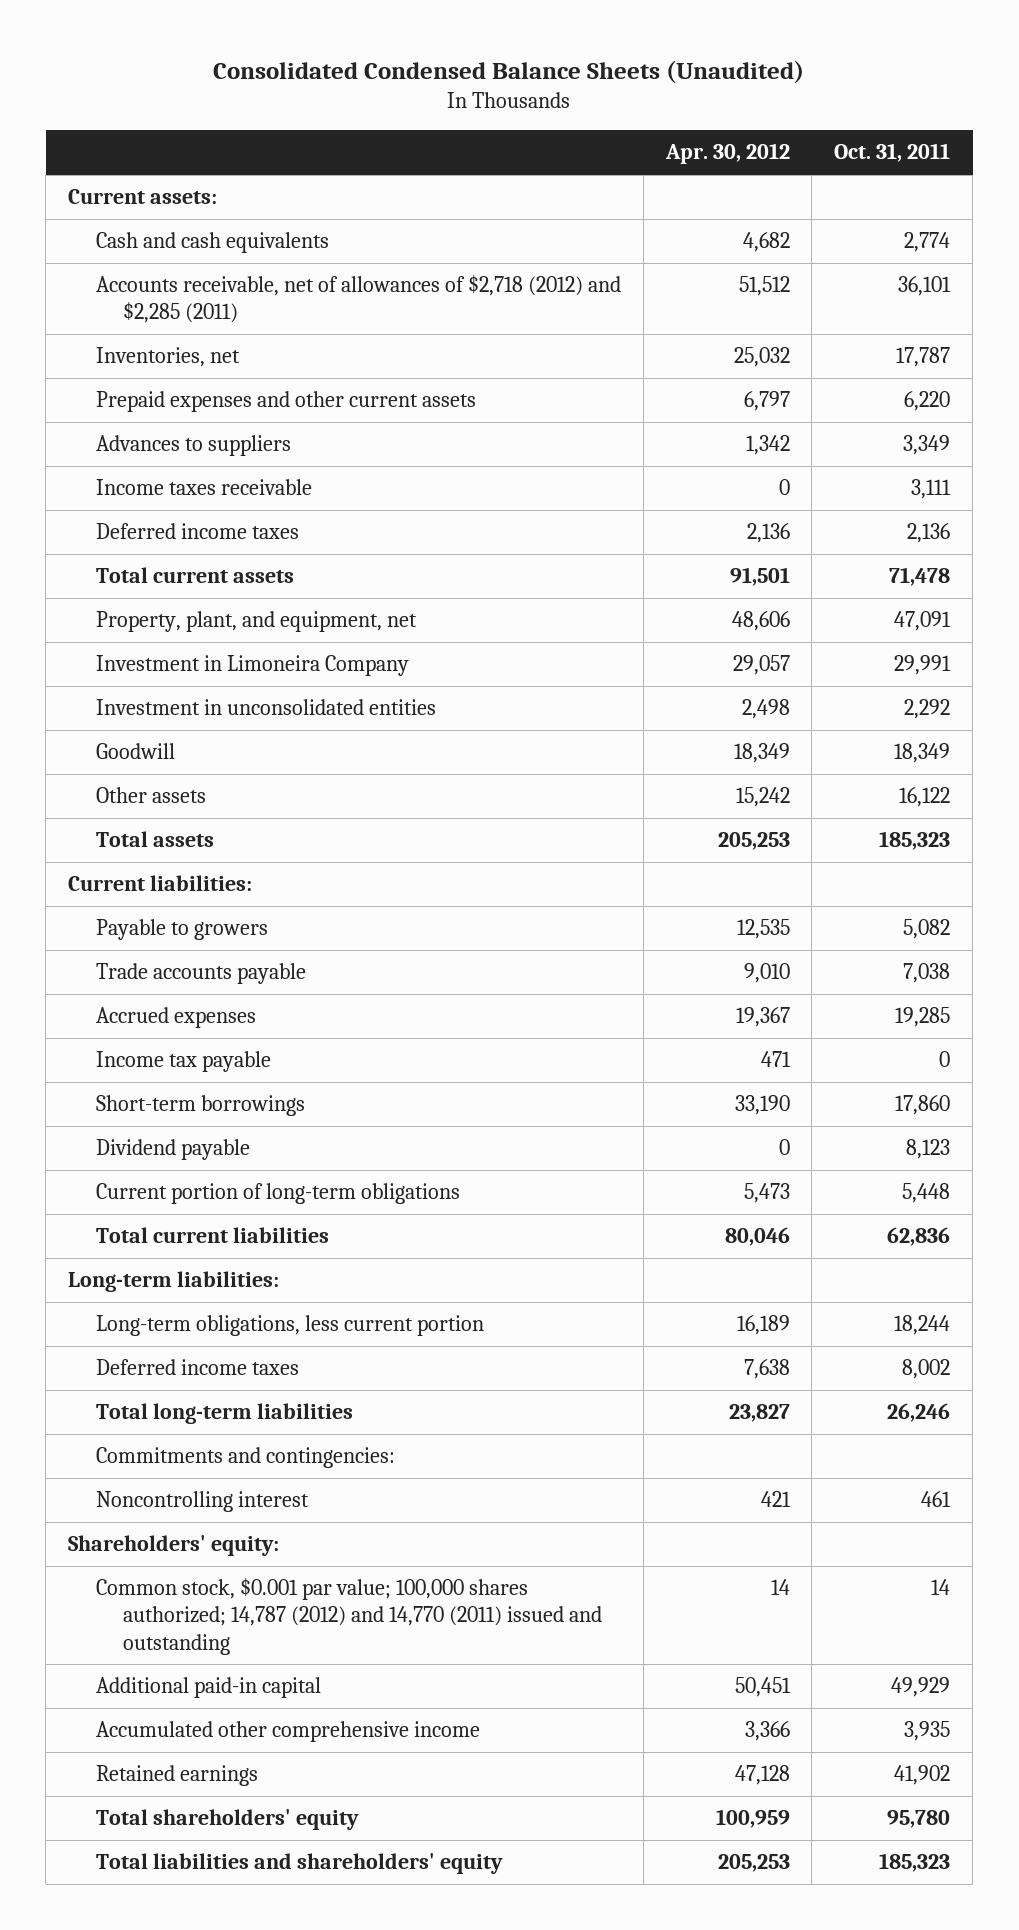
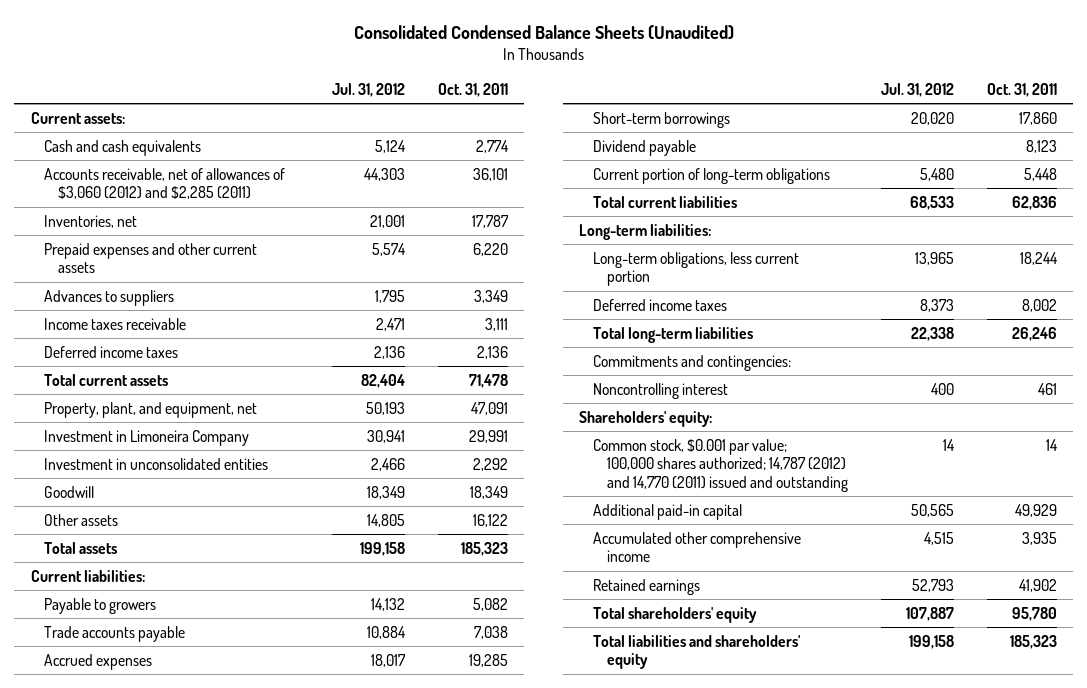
- | Apr. 30, 2012 | Oct. 31, 2011
+ | Jul. 31, 2012 | Oct. 31, 2011
- Accounts receivable, net of allowances of $2,718 (2012) and $2,285 (2011) | 51,512 | 36,101
+ Accounts receivable, net of allowances of $3,060 (2012) and $2,285 (2011) | 44,303 | 36,101
- Income tax payable | 471 | 0

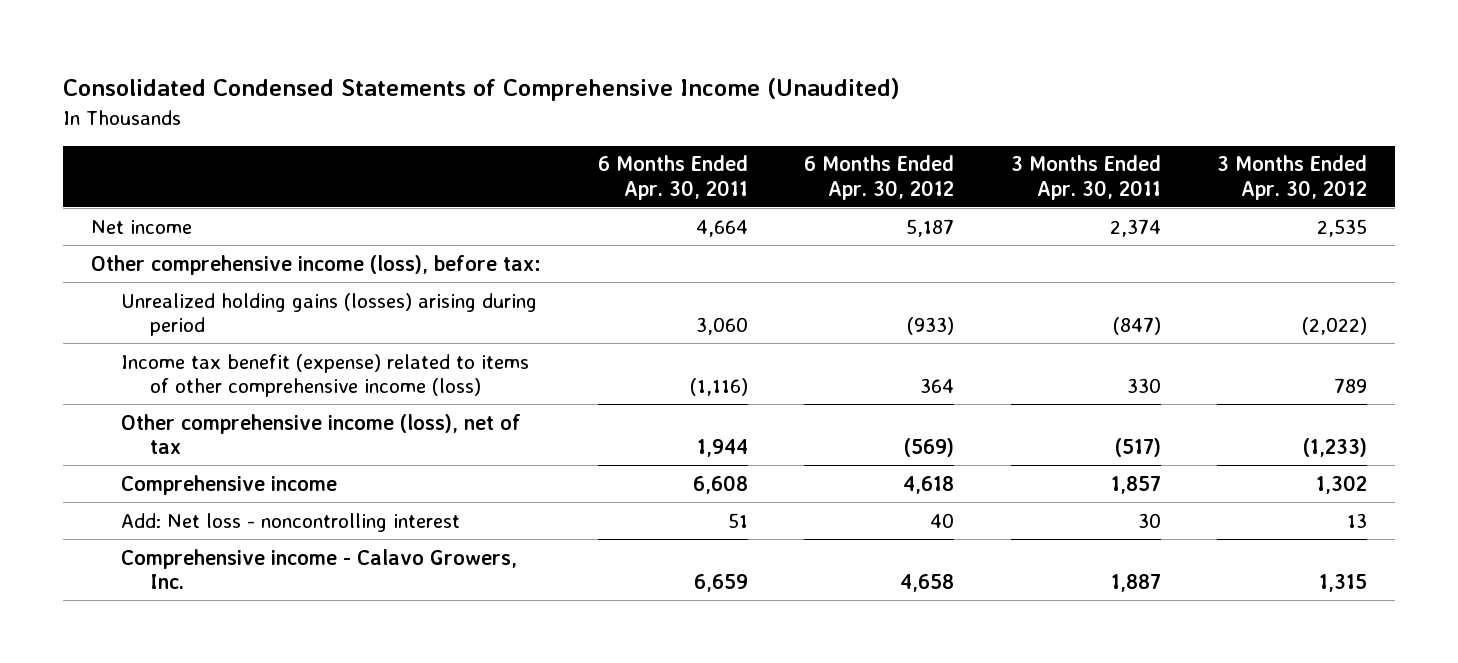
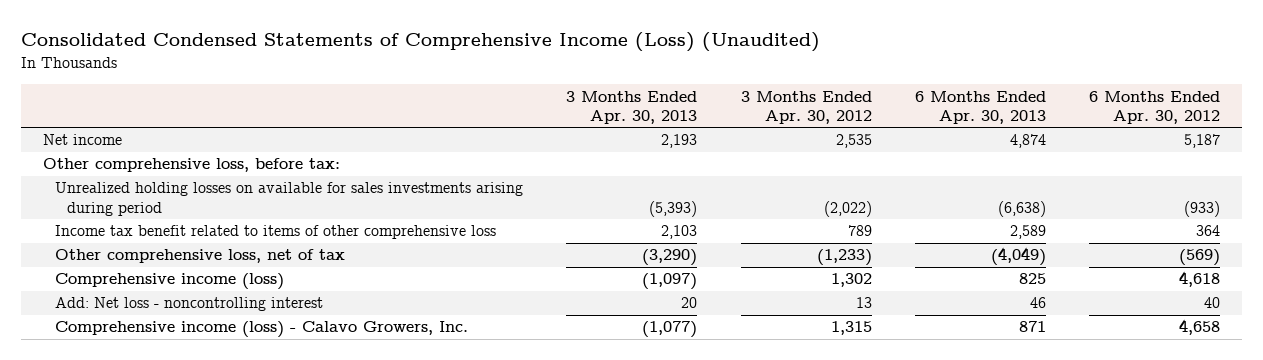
- Consolidated Condensed Statements of Comprehensive Income (Unaudited)
+ Consolidated Condensed Statements of Comprehensive Income (Loss) (Unaudited)
- | 6 Months Ended Apr. 30, 2011 | 6 Months Ended Apr. 30, 2012 | 3 Months Ended Apr. 30, 2011 | 3 Months Ended Apr. 30, 2012
+ | 3 Months Ended Apr. 30, 2013 | 3 Months Ended Apr. 30, 2012 | 6 Months Ended Apr. 30, 2013 | 6 Months Ended Apr. 30, 2012
- Other comprehensive income (loss), before tax:
- Unrealized holding gains (losses) arising during period | 3,060 | (933) | (847) | (2,022)
- Income tax benefit (expense) related to items of other comprehensive income (loss) | (1,116) | 364 | 330 | 789
- Other comprehensive income (loss), net of tax | 1,944 | (569) | (517) | (1,233)
- Comprehensive income | 6,608 | 4,618 | 1,857 | 1,302
+ Other comprehensive loss, before tax:
+ Unrealized holding losses on available for sales investments arising during period | (5,393) | (2,022) | (6,638) | (933)
+ Income tax benefit related to items of other comprehensive loss | 2,103 | 789 | 2,589 | 364
+ Other comprehensive loss, net of tax | (3,290) | (1,233) | (4,049) | (569)
+ Comprehensive income (loss) | (1,097) | 1,302 | 825 | 4,618
- Comprehensive income - Calavo Growers, Inc. | 6,659 | 4,658 | 1,887 | 1,315
+ Comprehensive income (loss) - Calavo Growers, Inc. | (1,077) | 1,315 | 871 | 4,658

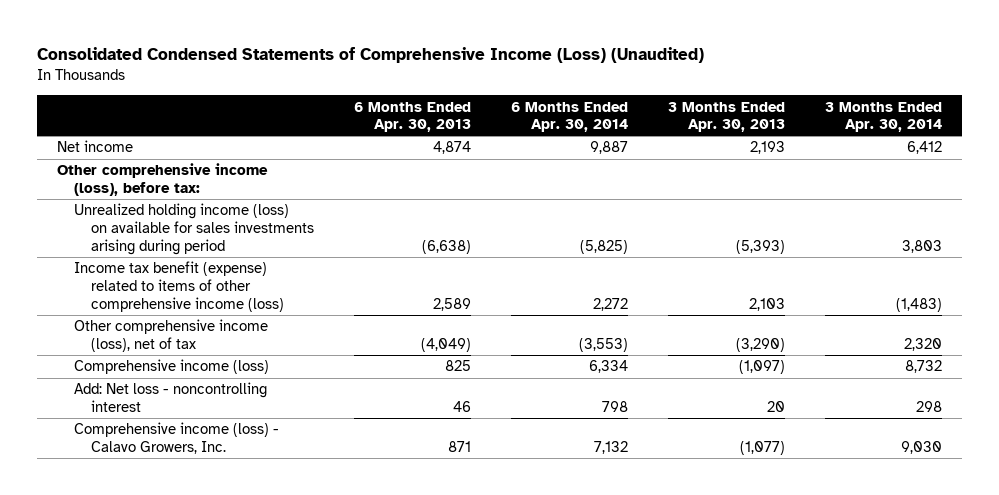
- | 3 Months Ended Apr. 30, 2013 | 3 Months Ended Apr. 30, 2012 | 6 Months Ended Apr. 30, 2013 | 6 Months Ended Apr. 30, 2012
+ | 6 Months Ended Apr. 30, 2013 | 6 Months Ended Apr. 30, 2014 | 3 Months Ended Apr. 30, 2013 | 3 Months Ended Apr. 30, 2014
- Other comprehensive loss, before tax:
- Unrealized holding losses on available for sales investments arising during period | (5,393) | (2,022) | (6,638) | (933)
- Income tax benefit related to items of other comprehensive loss | 2,103 | 789 | 2,589 | 364
- Other comprehensive loss, net of tax | (3,290) | (1,233) | (4,049) | (569)
+ Other comprehensive income (loss), before tax:
+ Unrealized holding income (loss) on available for sales investments arising during period | (6,638) | (5,825) | (5,393) | 3,803
+ Income tax benefit (expense) related to items of other comprehensive income (loss) | 2,589 | 2,272 | 2,103 | (1,483)
+ Other comprehensive income (loss), net of tax | (4,049) | (3,553) | (3,290) | 2,320

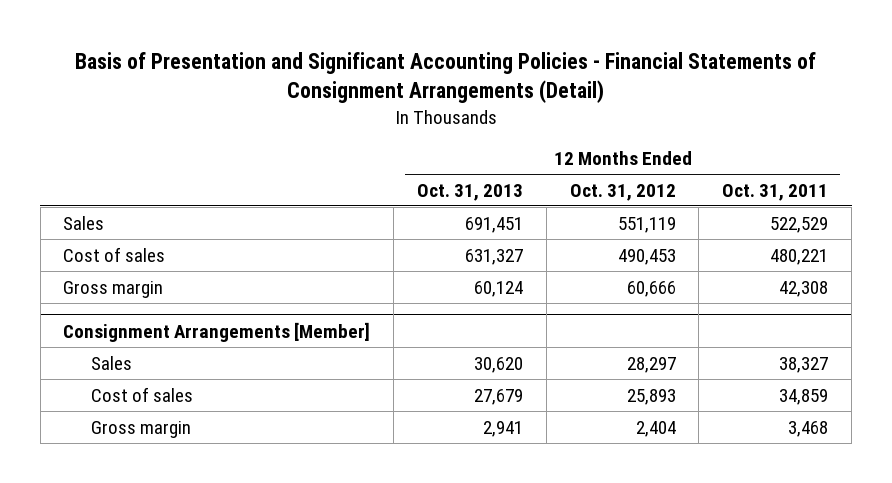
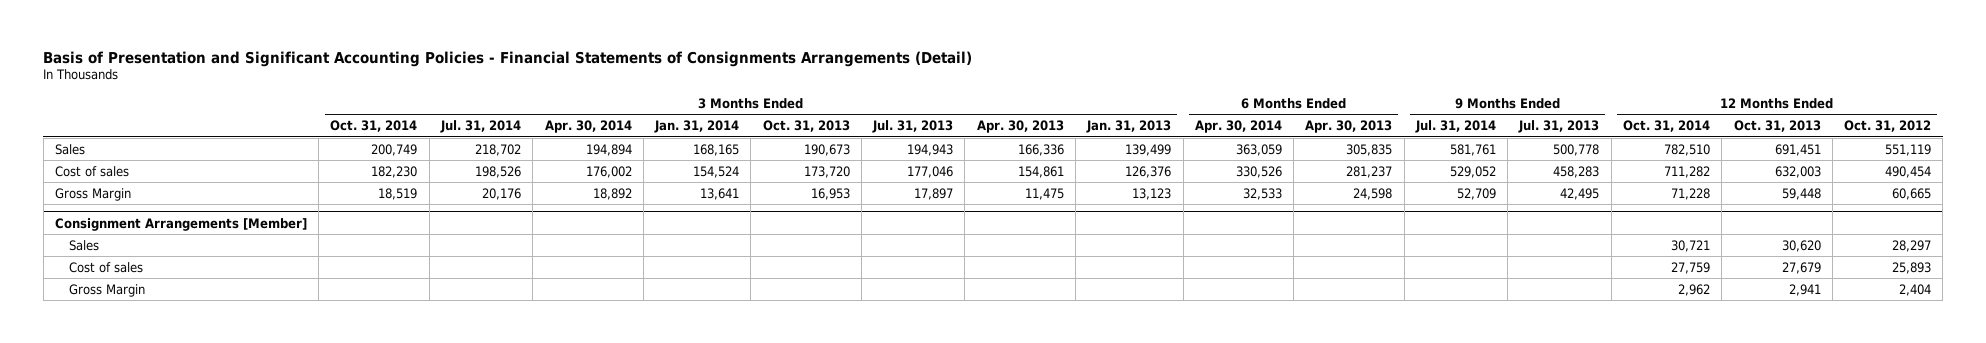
- Basis of Presentation and Significant Accounting Policies - Financial Statements of Consignment Arrangements (Detail)
+ Basis of Presentation and Significant Accounting Policies - Financial Statements of Consignments Arrangements (Detail)
- | 12 Months Ended Oct. 31, 2013 | 12 Months Ended Oct. 31, 2012 | 12 Months Ended Oct. 31, 2011
+ | 3 Months Ended Oct. 31, 2014 | 3 Months Ended Jul. 31, 2014 | 3 Months Ended Apr. 30, 2014 | 3 Months Ended Jan. 31, 2014 | 3 Months Ended Oct. 31, 2013 | 3 Months Ended Jul. 31, 2013 | 3 Months Ended Apr. 30, 2013 | 3 Months Ended Jan. 31, 2013 | 6 Months Ended Apr. 30, 2014 | 6 Months Ended Apr. 30, 2013 | 9 Months Ended Jul. 31, 2014 | 9 Months Ended Jul. 31, 2013 | 12 Months Ended Oct. 31, 2014 | 12 Months Ended Oct. 31, 2013 | 12 Months Ended Oct. 31, 2012
- Cost of sales | 631,327 | 490,453 | 480,221
- Gross margin | 60,124 | 60,666 | 42,308
+ Cost of sales | 182,230 | 198,526 | 176,002 | 154,524 | 173,720 | 177,046 | 154,861 | 126,376 | 330,526 | 281,237 | 529,052 | 458,283 | 711,282 | 632,003 | 490,454
+ Gross Margin | 18,519 | 20,176 | 18,892 | 13,641 | 16,953 | 17,897 | 11,475 | 13,123 | 32,533 | 24,598 | 52,709 | 42,495 | 71,228 | 59,448 | 60,665
@ Consignment Arrangements [Member]
- Gross margin | 2,941 | 2,404 | 3,468
+ Gross Margin | | | | | | | | | | | | | 2,962 | 2,941 | 2,404

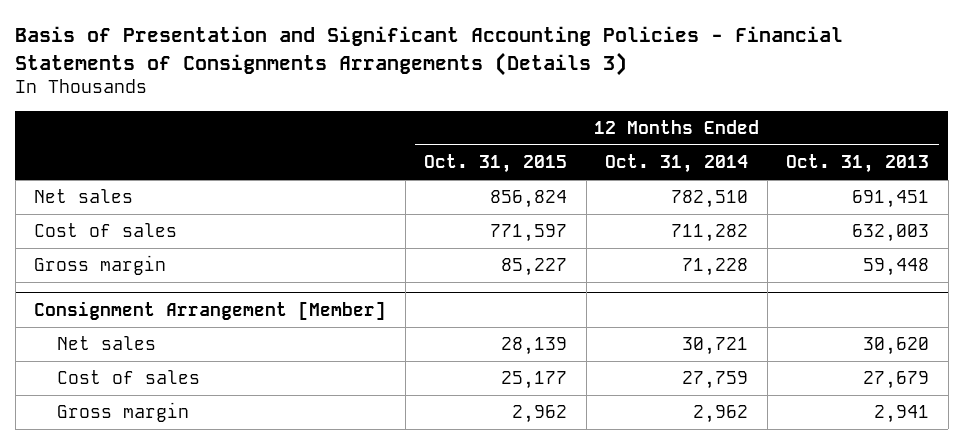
- Basis of Presentation and Significant Accounting Policies - Financial Statements of Consignments Arrangements (Detail)
+ Basis of Presentation and Significant Accounting Policies - Financial Statements of Consignments Arrangements (Details 3)
- | 3 Months Ended Oct. 31, 2014 | 3 Months Ended Jul. 31, 2014 | 3 Months Ended Apr. 30, 2014 | 3 Months Ended Jan. 31, 2014 | 3 Months Ended Oct. 31, 2013 | 3 Months Ended Jul. 31, 2013 | 3 Months Ended Apr. 30, 2013 | 3 Months Ended Jan. 31, 2013 | 6 Months Ended Apr. 30, 2014 | 6 Months Ended Apr. 30, 2013 | 9 Months Ended Jul. 31, 2014 | 9 Months Ended Jul. 31, 2013 | 12 Months Ended Oct. 31, 2014 | 12 Months Ended Oct. 31, 2013 | 12 Months Ended Oct. 31, 2012
+ | 12 Months Ended Oct. 31, 2015 | 12 Months Ended Oct. 31, 2014 | 12 Months Ended Oct. 31, 2013
- Sales | 200,749 | 218,702 | 194,894 | 168,165 | 190,673 | 194,943 | 166,336 | 139,499 | 363,059 | 305,835 | 581,761 | 500,778 | 782,510 | 691,451 | 551,119
+ Net sales | 856,824 | 782,510 | 691,451
- Gross Margin | 18,519 | 20,176 | 18,892 | 13,641 | 16,953 | 17,897 | 11,475 | 13,123 | 32,533 | 24,598 | 52,709 | 42,495 | 71,228 | 59,448 | 60,665
- Consignment Arrangements [Member]
- Sales | | | | | | | | | | | | | 30,721 | 30,620 | 28,297
+ Gross margin | 85,227 | 71,228 | 59,448
+ Consignment Arrangement [Member]
+ Net sales | 28,139 | 30,721 | 30,620
- Gross Margin | | | | | | | | | | | | | 2,962 | 2,941 | 2,404
+ Gross margin | 2,962 | 2,962 | 2,941

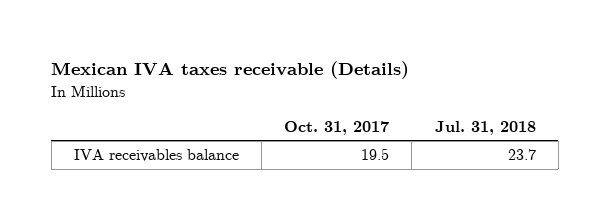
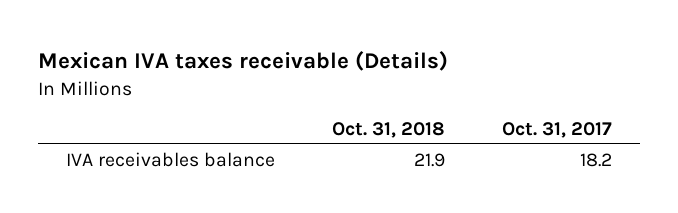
- | Oct. 31, 2017 | Jul. 31, 2018
+ | Oct. 31, 2018 | Oct. 31, 2017
- IVA receivables balance | 19.5 | 23.7
+ IVA receivables balance | 21.9 | 18.2

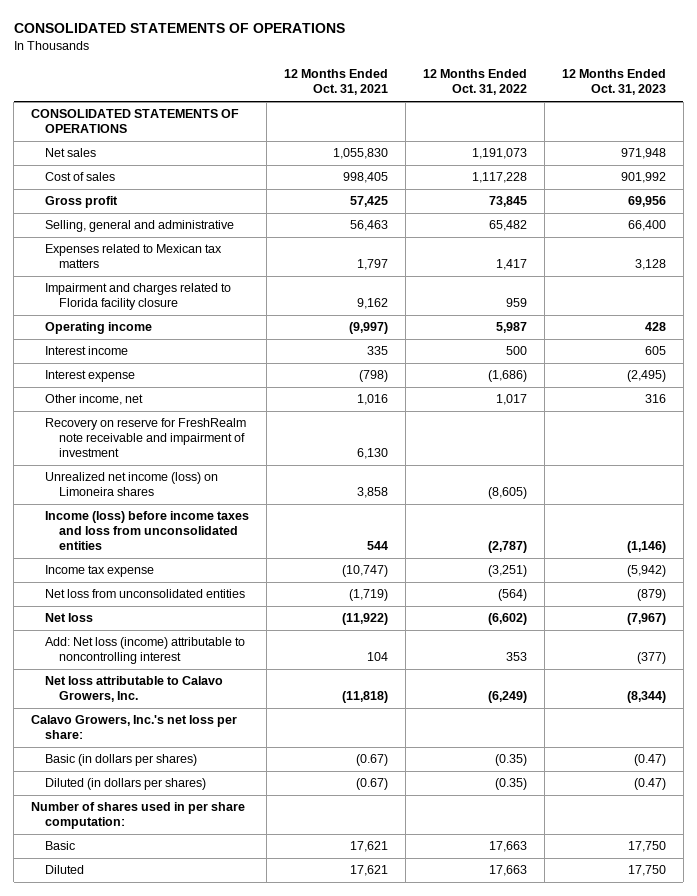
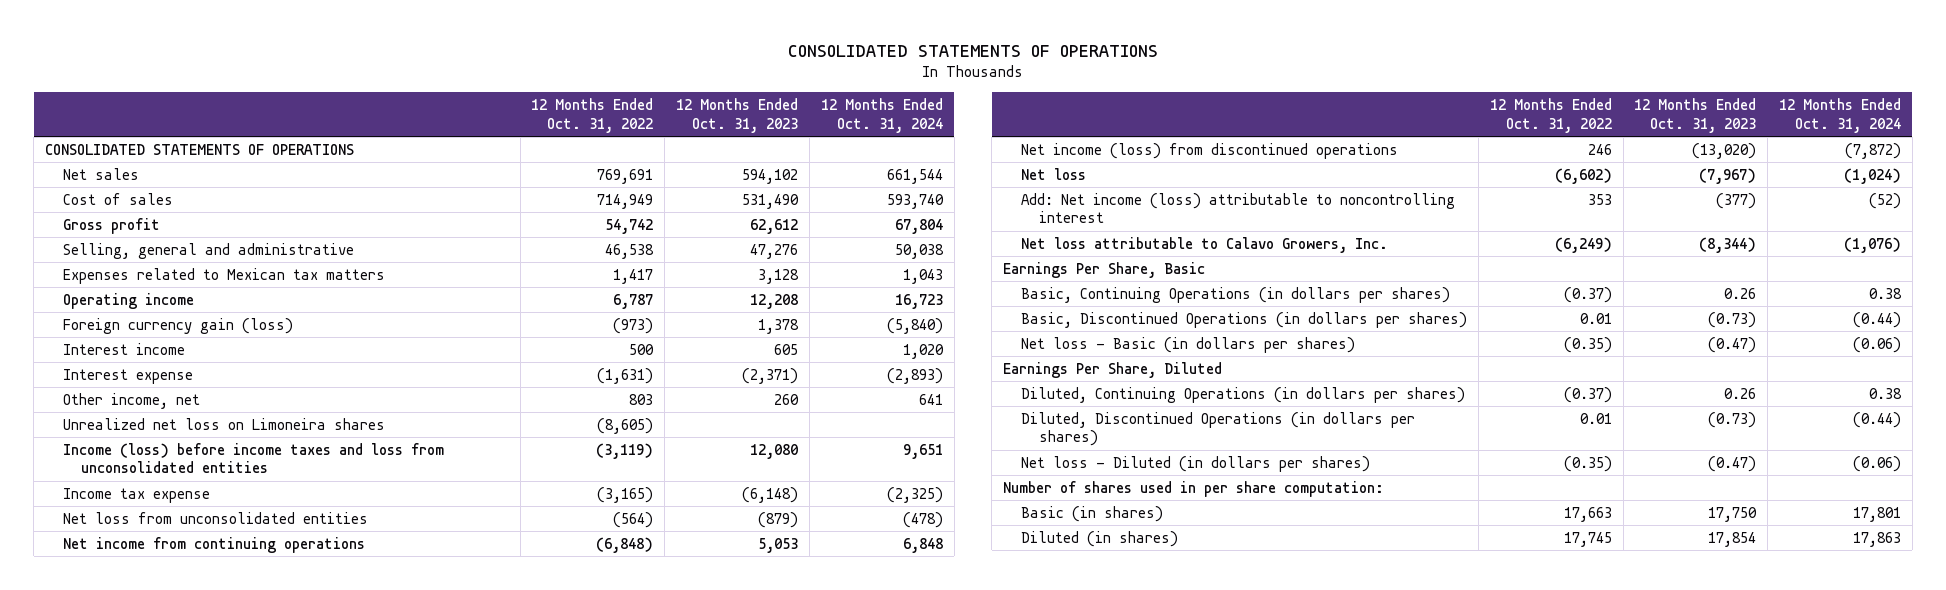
- | 12 Months Ended Oct. 31, 2021 | 12 Months Ended Oct. 31, 2022 | 12 Months Ended Oct. 31, 2023
+ | 12 Months Ended Oct. 31, 2022 | 12 Months Ended Oct. 31, 2023 | 12 Months Ended Oct. 31, 2024
- Net sales | 1,055,830 | 1,191,073 | 971,948
- Cost of sales | 998,405 | 1,117,228 | 901,992
- Gross profit | 57,425 | 73,845 | 69,956
- Selling, general and administrative | 56,463 | 65,482 | 66,400
+ Net sales | 769,691 | 594,102 | 661,544
+ Cost of sales | 714,949 | 531,490 | 593,740
+ Gross profit | 54,742 | 62,612 | 67,804
+ Selling, general and administrative | 46,538 | 47,276 | 50,038
- Impairment and charges related to Florida facility closure | 9,162 | 959 |
- Operating income | (9,997) | 5,987 | 428
+ Operating income | 6,787 | 12,208 | 16,723
+ Foreign currency gain (loss) | (973) | 1,378 | (5,840)
- Interest expense | (798) | (1,686) | (2,495)
- Other income, net | 1,016 | 1,017 | 316
- Recovery on reserve for FreshRealm note receivable and impairment of investment | 6,130 | |
- Unrealized net income (loss) on Limoneira shares | 3,858 | (8,605) |
- Income (loss) before income taxes and loss from unconsolidated entities | 544 | (2,787) | (1,146)
- Income tax expense | (10,747) | (3,251) | (5,942)
+ Interest expense | (1,631) | (2,371) | (2,893)
+ Other income, net | 803 | 260 | 641
+ Unrealized net loss on Limoneira shares | (8,605) | |
+ Income (loss) before income taxes and loss from unconsolidated entities | (3,119) | 12,080 | 9,651
+ Income tax expense | (3,165) | (6,148) | (2,325)
+ Net income from continuing operations | (6,848) | 5,053 | 6,848
+ Net income (loss) from discontinued operations | 246 | (13,020) | (7,872)
- Add: Net loss (income) attributable to noncontrolling interest | 104 | 353 | (377)
+ Add: Net income (loss) attributable to noncontrolling interest | 353 | (377) | (52)
- Calavo Growers, Inc.'s net loss per share:
- Basic (in dollars per shares) | (0.67) | (0.35) | (0.47)
- Diluted (in dollars per shares) | (0.67) | (0.35) | (0.47)
+ Earnings Per Share, Basic
+ Basic, Continuing Operations (in dollars per shares) | (0.37) | 0.26 | 0.38
+ Basic, Discontinued Operations (in dollars per shares) | 0.01 | (0.73) | (0.44)
+ Net loss - Basic (in dollars per shares) | (0.35) | (0.47) | (0.06)
+ Earnings Per Share, Diluted
+ Diluted, Continuing Operations (in dollars per shares) | (0.37) | 0.26 | 0.38
+ Diluted, Discontinued Operations (in dollars per shares) | 0.01 | (0.73) | (0.44)
+ Net loss - Diluted (in dollars per shares) | (0.35) | (0.47) | (0.06)
- Basic | 17,621 | 17,663 | 17,750
- Diluted | 17,621 | 17,663 | 17,750
+ Basic (in shares) | 17,663 | 17,750 | 17,801
+ Diluted (in shares) | 17,745 | 17,854 | 17,863

